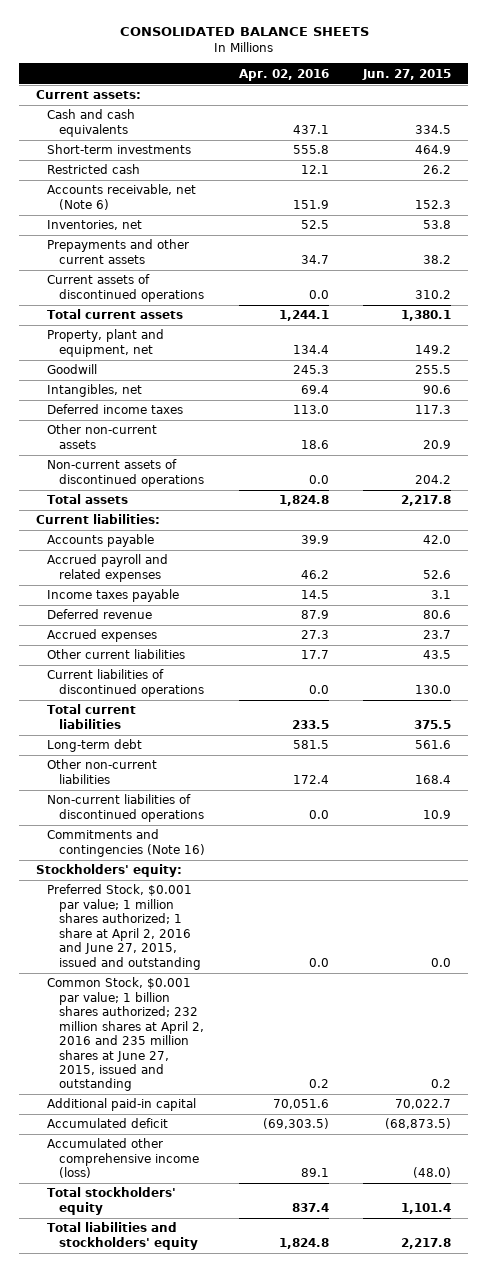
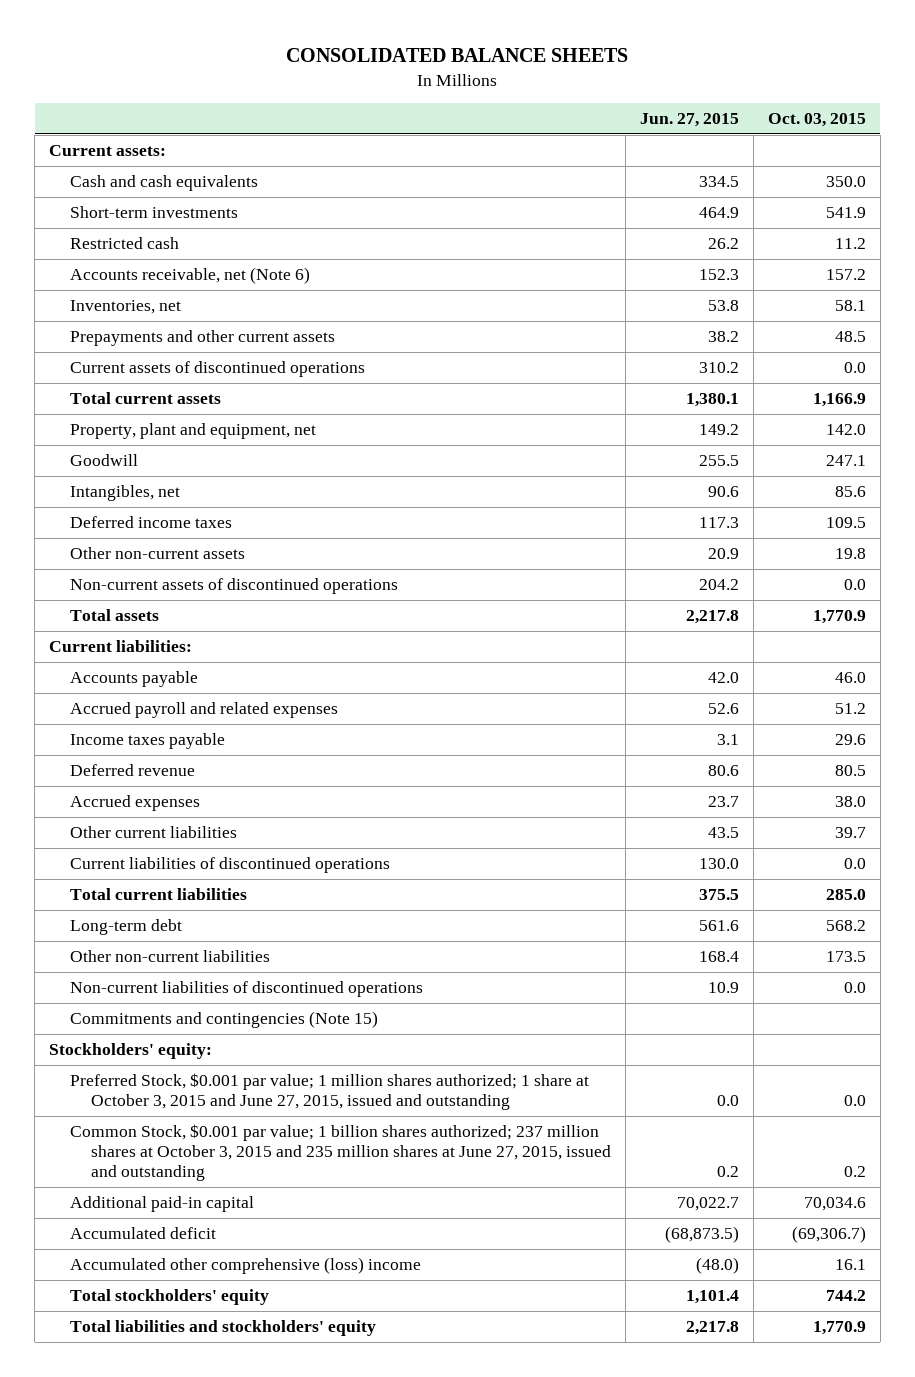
- | Apr. 02, 2016 | Jun. 27, 2015
+ | Jun. 27, 2015 | Oct. 03, 2015
- Commitments and contingencies (Note 16)
+ Commitments and contingencies (Note 15)
- Preferred Stock, $0.001 par value; 1 million shares authorized; 1 share at April 2, 2016 and June 27, 2015, issued and outstanding | 0.0 | 0.0
- Common Stock, $0.001 par value; 1 billion shares authorized; 232 million shares at April 2, 2016 and 235 million shares at June 27, 2015, issued and outstanding | 0.2 | 0.2
+ Preferred Stock, $0.001 par value; 1 million shares authorized; 1 share at October 3, 2015 and June 27, 2015, issued and outstanding | 0.0 | 0.0
+ Common Stock, $0.001 par value; 1 billion shares authorized; 237 million shares at October 3, 2015 and 235 million shares at June 27, 2015, issued and outstanding | 0.2 | 0.2
- Accumulated other comprehensive income (loss) | 89.1 | (48.0)
+ Accumulated other comprehensive (loss) income | (48.0) | 16.1

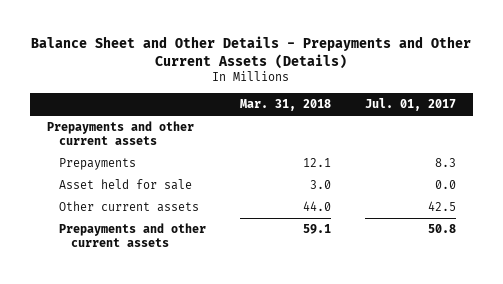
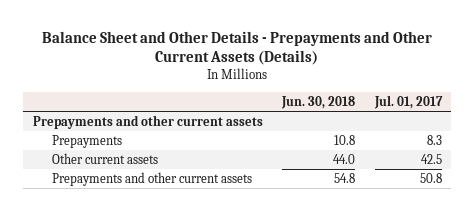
- | Mar. 31, 2018 | Jul. 01, 2017
+ | Jun. 30, 2018 | Jul. 01, 2017
- Asset held for sale | 3.0 | 0.0

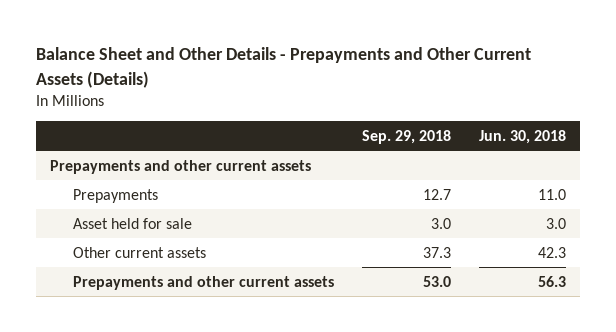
- | Jun. 30, 2018 | Jul. 01, 2017
+ | Sep. 29, 2018 | Jun. 30, 2018
- Prepayments | 10.8 | 8.3
- Other current assets | 44.0 | 42.5
- Prepayments and other current assets | 54.8 | 50.8
+ Prepayments | 12.7 | 11.0
+ Asset held for sale | 3.0 | 3.0
+ Other current assets | 37.3 | 42.3
+ Prepayments and other current assets | 53.0 | 56.3

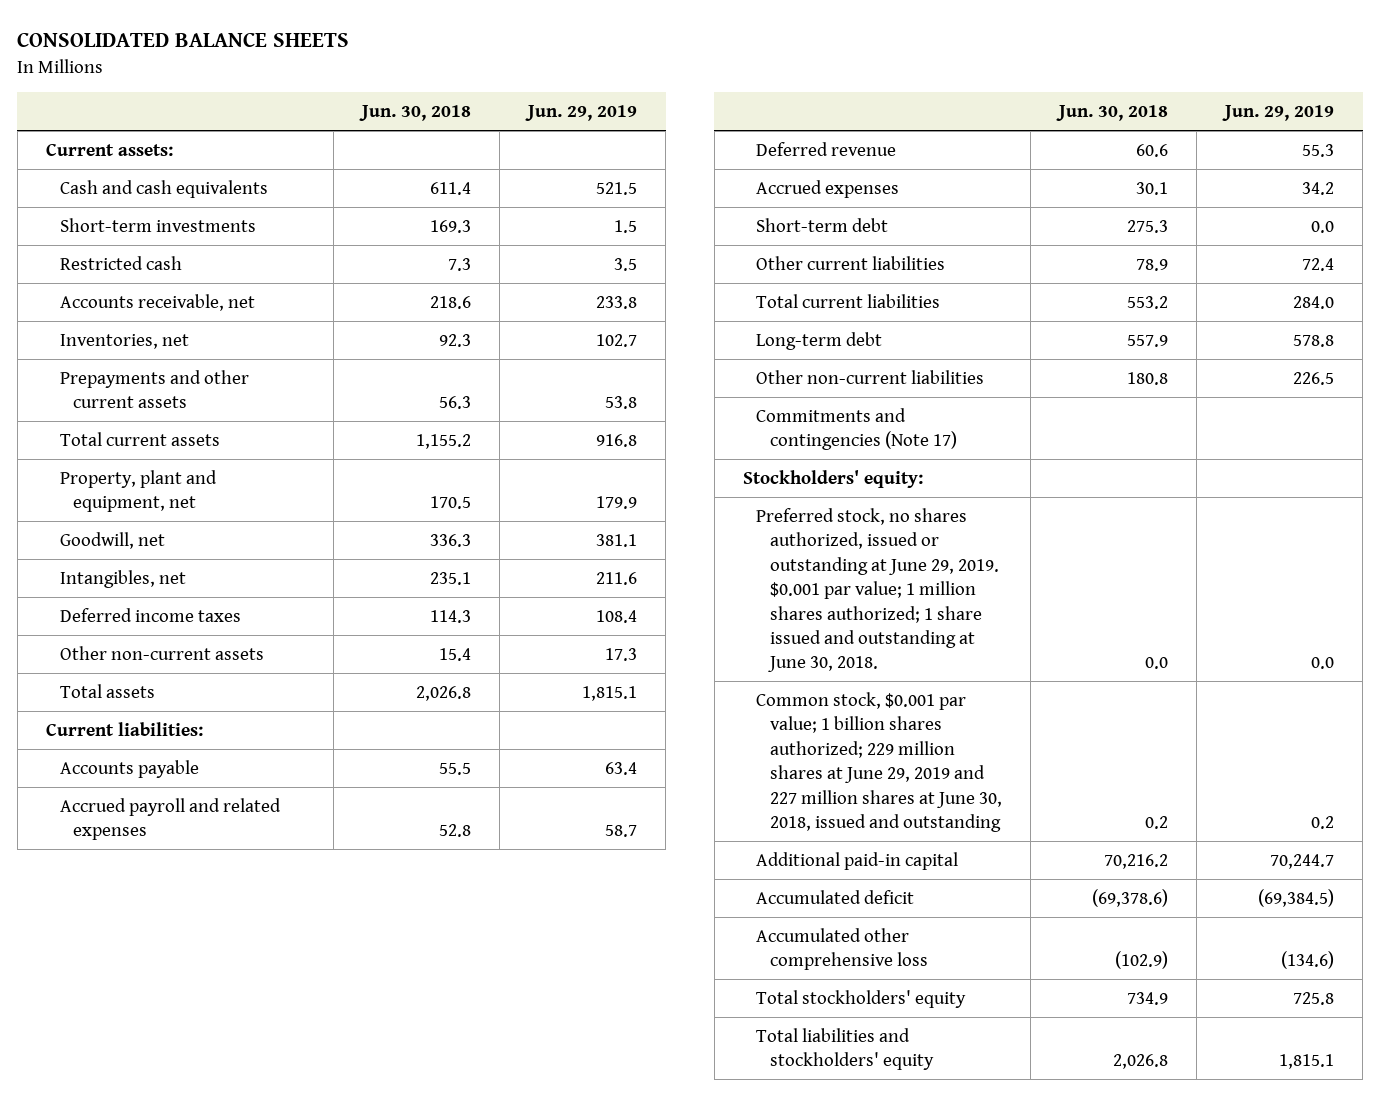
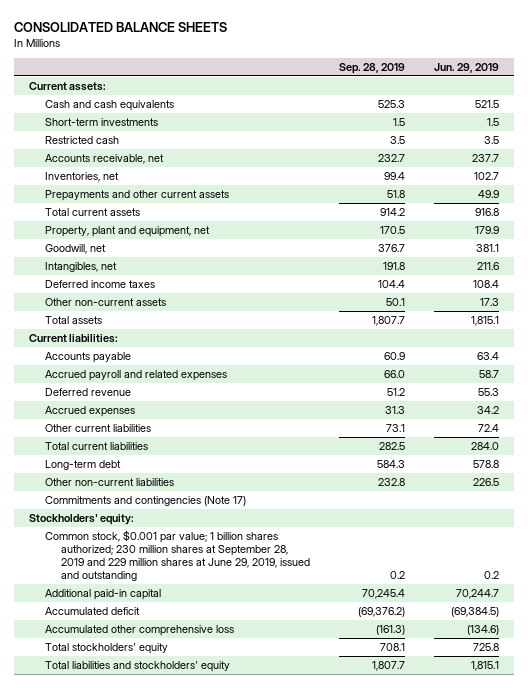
- | Jun. 30, 2018 | Jun. 29, 2019
+ | Sep. 28, 2019 | Jun. 29, 2019
- Accounts receivable, net | 218.6 | 233.8
+ Accounts receivable, net | 232.7 | 237.7
- Prepayments and other current assets | 56.3 | 53.8
+ Prepayments and other current assets | 51.8 | 49.9
- Short-term debt | 275.3 | 0.0
- Preferred stock, no shares authorized, issued or outstanding at June 29, 2019. $0.001 par value; 1 million shares authorized; 1 share issued and outstanding at June 30, 2018. | 0.0 | 0.0
- Common stock, $0.001 par value; 1 billion shares authorized; 229 million shares at June 29, 2019 and 227 million shares at June 30, 2018, issued and outstanding | 0.2 | 0.2
+ Common stock, $0.001 par value; 1 billion shares authorized; 230 million shares at September 28, 2019 and 229 million shares at June 29, 2019, issued and outstanding | 0.2 | 0.2

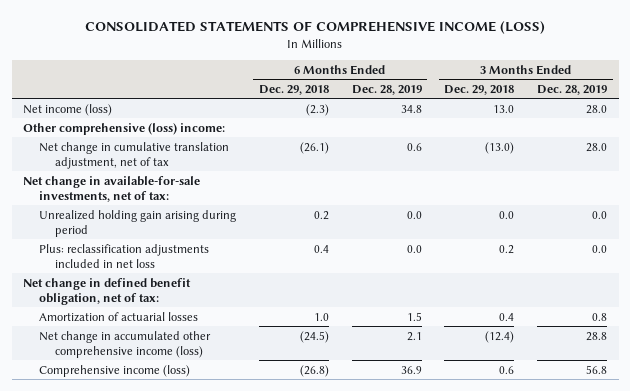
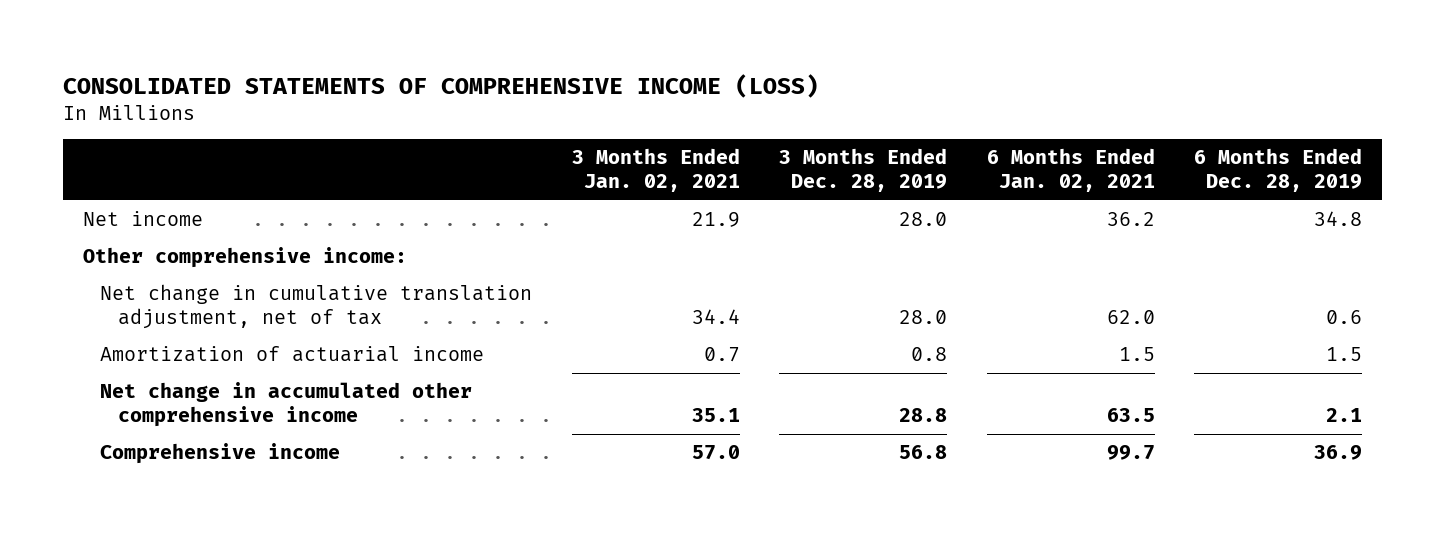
- | 6 Months Ended Dec. 29, 2018 | 6 Months Ended Dec. 28, 2019 | 3 Months Ended Dec. 29, 2018 | 3 Months Ended Dec. 28, 2019
+ | 3 Months Ended Jan. 02, 2021 | 3 Months Ended Dec. 28, 2019 | 6 Months Ended Jan. 02, 2021 | 6 Months Ended Dec. 28, 2019
- Net income (loss) | (2.3) | 34.8 | 13.0 | 28.0
- Other comprehensive (loss) income:
+ Net income | 21.9 | 28.0 | 36.2 | 34.8
+ Other comprehensive income:
- Net change in available-for-sale investments, net of tax:
- Unrealized holding gain arising during period | 0.2 | 0.0 | 0.0 | 0.0
- Plus: reclassification adjustments included in net loss | 0.4 | 0.0 | 0.2 | 0.0
- Net change in defined benefit obligation, net of tax:
- Amortization of actuarial losses | 1.0 | 1.5 | 0.4 | 0.8
- Net change in accumulated other comprehensive income (loss) | (24.5) | 2.1 | (12.4) | 28.8
- Comprehensive income (loss) | (26.8) | 36.9 | 0.6 | 56.8
+ Amortization of actuarial income | 0.7 | 0.8 | 1.5 | 1.5
+ Net change in accumulated other comprehensive income | 35.1 | 28.8 | 63.5 | 2.1
+ Comprehensive income | 57.0 | 56.8 | 99.7 | 36.9

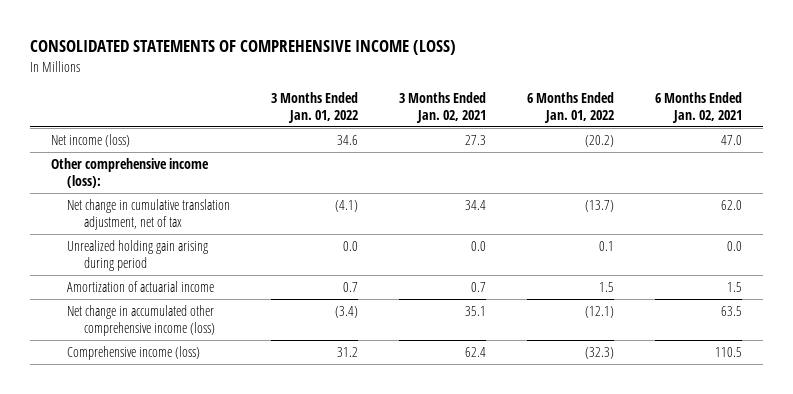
- | 3 Months Ended Jan. 02, 2021 | 3 Months Ended Dec. 28, 2019 | 6 Months Ended Jan. 02, 2021 | 6 Months Ended Dec. 28, 2019
+ | 3 Months Ended Jan. 01, 2022 | 3 Months Ended Jan. 02, 2021 | 6 Months Ended Jan. 01, 2022 | 6 Months Ended Jan. 02, 2021
- Net income | 21.9 | 28.0 | 36.2 | 34.8
- Other comprehensive income:
+ Net income (loss) | 34.6 | 27.3 | (20.2) | 47.0
+ Other comprehensive income (loss):
+ Unrealized holding gain arising during period | 0.0 | 0.0 | 0.1 | 0.0
- Net change in accumulated other comprehensive income | 35.1 | 28.8 | 63.5 | 2.1
- Comprehensive income | 57.0 | 56.8 | 99.7 | 36.9
+ Net change in accumulated other comprehensive income (loss) | (3.4) | 35.1 | (12.1) | 63.5
+ Comprehensive income (loss) | 31.2 | 62.4 | (32.3) | 110.5

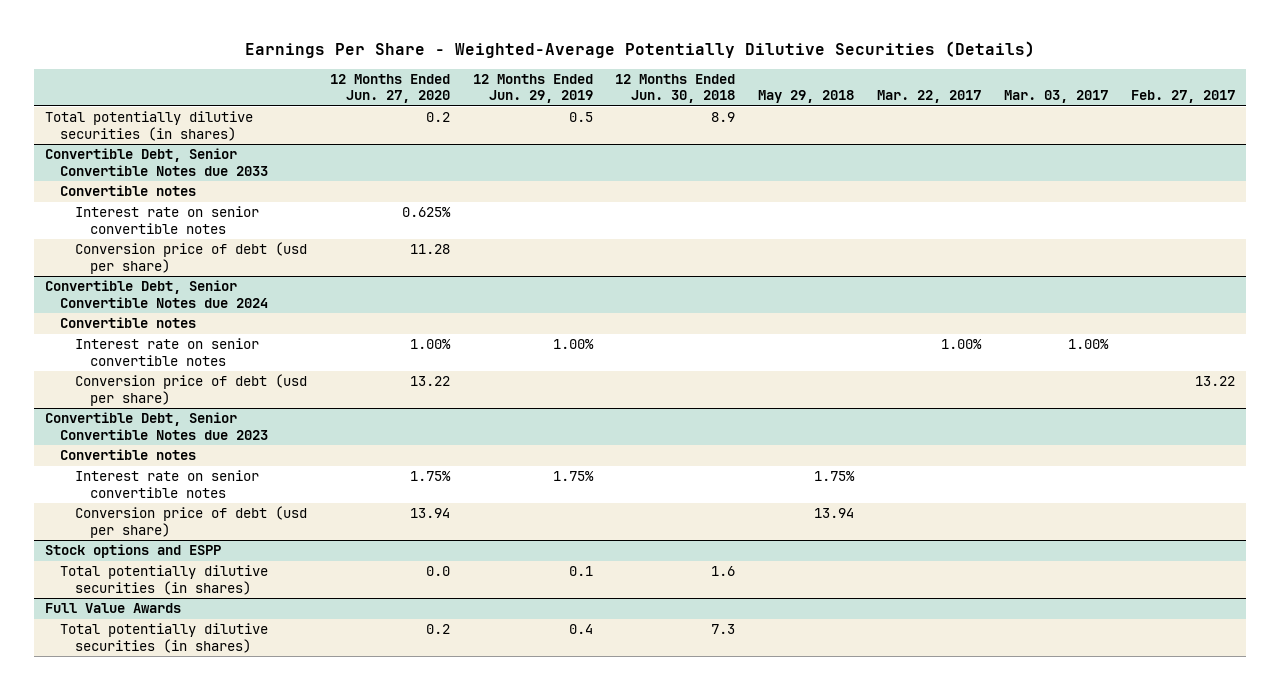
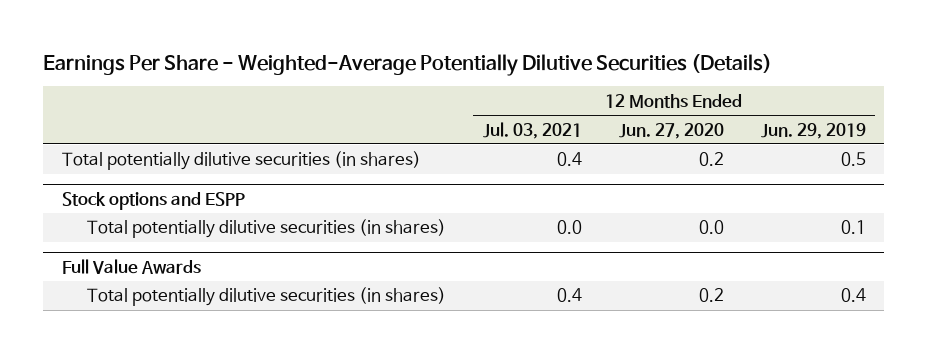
- | 12 Months Ended Jun. 27, 2020 | 12 Months Ended Jun. 29, 2019 | 12 Months Ended Jun. 30, 2018 | May 29, 2018 | Mar. 22, 2017 | Mar. 03, 2017 | Feb. 27, 2017
+ | 12 Months Ended Jul. 03, 2021 | 12 Months Ended Jun. 27, 2020 | 12 Months Ended Jun. 29, 2019
- Convertible Debt, Senior Convertible Notes due 2033
- Convertible notes
- Interest rate on senior convertible notes | 0.625% | | | | | |
- Conversion price of debt (usd per share) | 11.28 | | | | | |
- Convertible Debt, Senior Convertible Notes due 2024
- Convertible notes
- Interest rate on senior convertible notes | 1.00% | 1.00% | | | 1.00% | 1.00% |
- Conversion price of debt (usd per share) | 13.22 | | | | | | 13.22
- Convertible Debt, Senior Convertible Notes due 2023
- Convertible notes
- Interest rate on senior convertible notes | 1.75% | 1.75% | | 1.75% | | |
- Conversion price of debt (usd per share) | 13.94 | | | 13.94 | | |

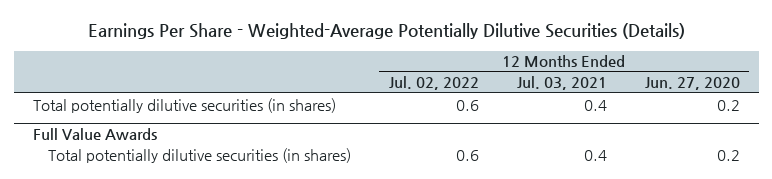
- | 12 Months Ended Jul. 03, 2021 | 12 Months Ended Jun. 27, 2020 | 12 Months Ended Jun. 29, 2019
+ | 12 Months Ended Jul. 02, 2022 | 12 Months Ended Jul. 03, 2021 | 12 Months Ended Jun. 27, 2020
- Stock options and ESPP
- Total potentially dilutive securities (in shares) | 0.0 | 0.0 | 0.1

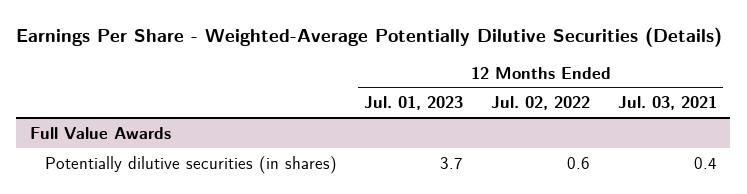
- | 12 Months Ended Jul. 02, 2022 | 12 Months Ended Jul. 03, 2021 | 12 Months Ended Jun. 27, 2020
+ | 12 Months Ended Jul. 01, 2023 | 12 Months Ended Jul. 02, 2022 | 12 Months Ended Jul. 03, 2021
- Total potentially dilutive securities (in shares) | 0.6 | 0.4 | 0.2
@ Full Value Awards
- Total potentially dilutive securities (in shares) | 0.6 | 0.4 | 0.2
+ Potentially dilutive securities (in shares) | 3.7 | 0.6 | 0.4

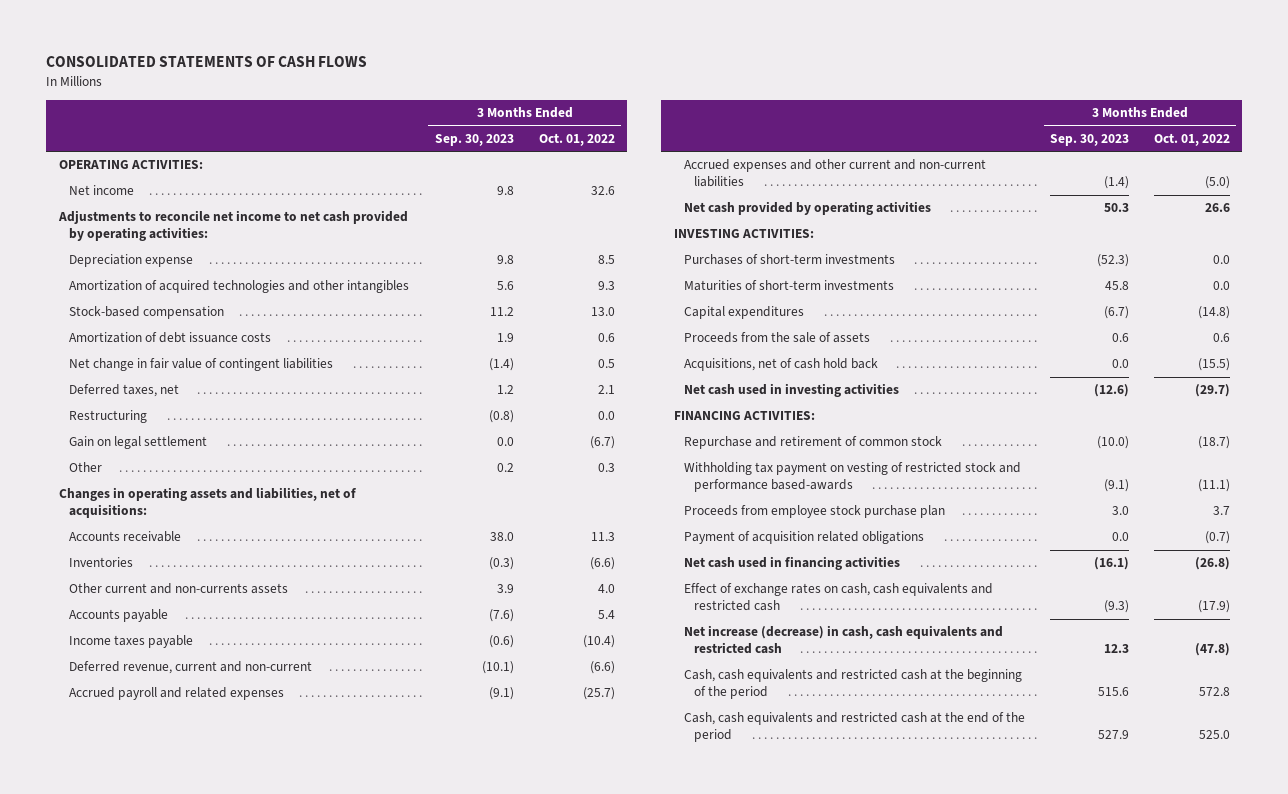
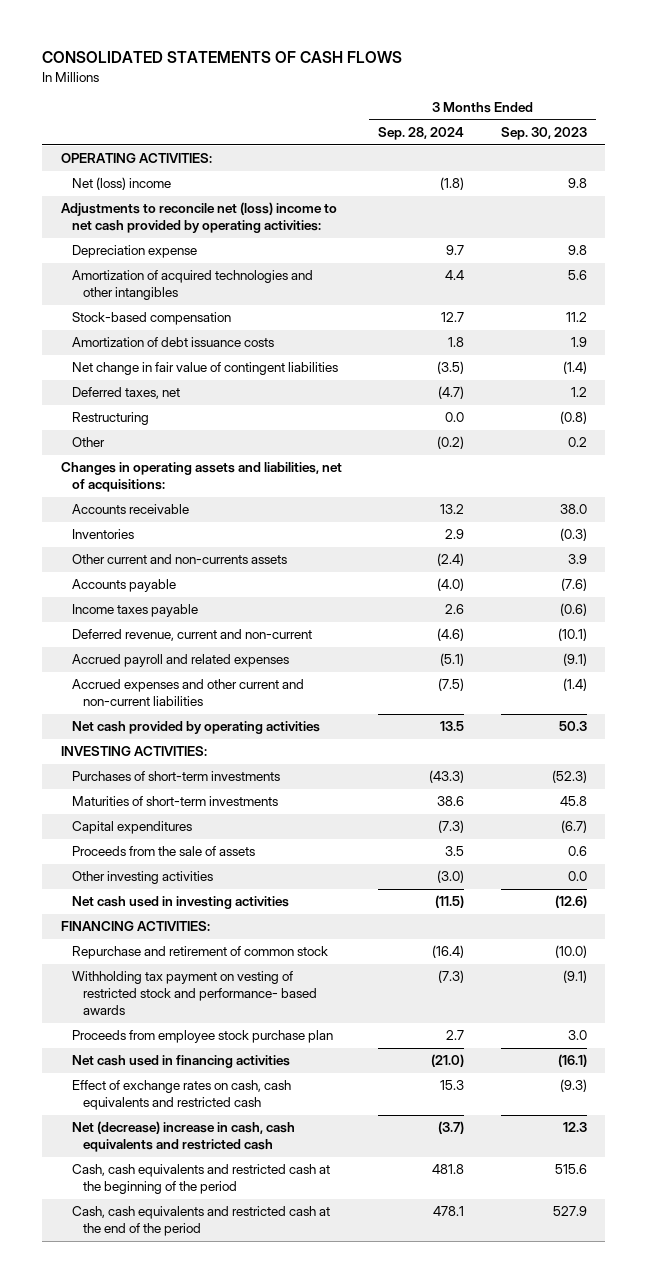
- | 3 Months Ended Sep. 30, 2023 | 3 Months Ended Oct. 01, 2022
+ | 3 Months Ended Sep. 28, 2024 | 3 Months Ended Sep. 30, 2023
- Net income | 9.8 | 32.6
- Adjustments to reconcile net income to net cash provided by operating activities:
+ Net (loss) income | (1.8) | 9.8
+ Adjustments to reconcile net (loss) income to net cash provided by operating activities:
- Gain on legal settlement | 0.0 | (6.7)
- Acquisitions, net of cash hold back | 0.0 | (15.5)
+ Other investing activities | (3.0) | 0.0
- Withholding tax payment on vesting of restricted stock and performance based-awards | (9.1) | (11.1)
+ Withholding tax payment on vesting of restricted stock and performance- based awards | (7.3) | (9.1)
- Payment of acquisition related obligations | 0.0 | (0.7)
- Net increase (decrease) in cash, cash equivalents and restricted cash | 12.3 | (47.8)
+ Net (decrease) increase in cash, cash equivalents and restricted cash | (3.7) | 12.3

